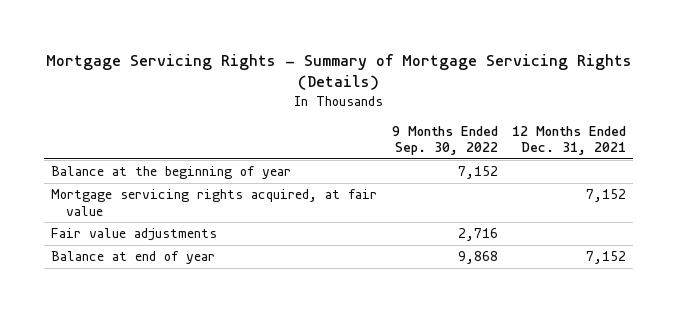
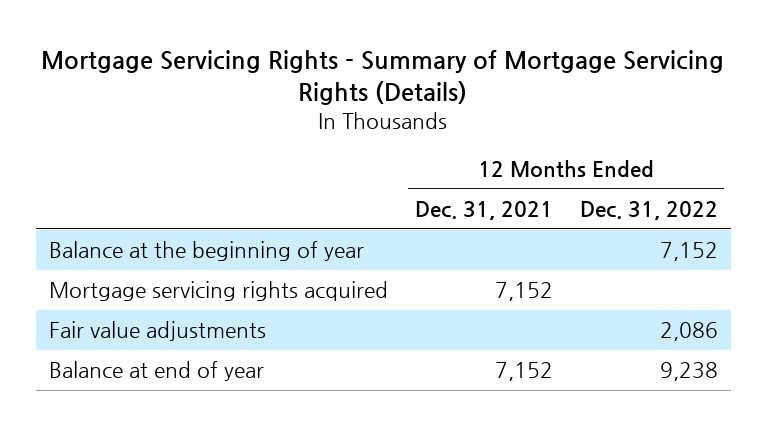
- | 9 Months Ended Sep. 30, 2022 | 12 Months Ended Dec. 31, 2021
+ | 12 Months Ended Dec. 31, 2021 | 12 Months Ended Dec. 31, 2022
- Mortgage servicing rights acquired, at fair value | | 7,152
+ Mortgage servicing rights acquired | 7,152 |

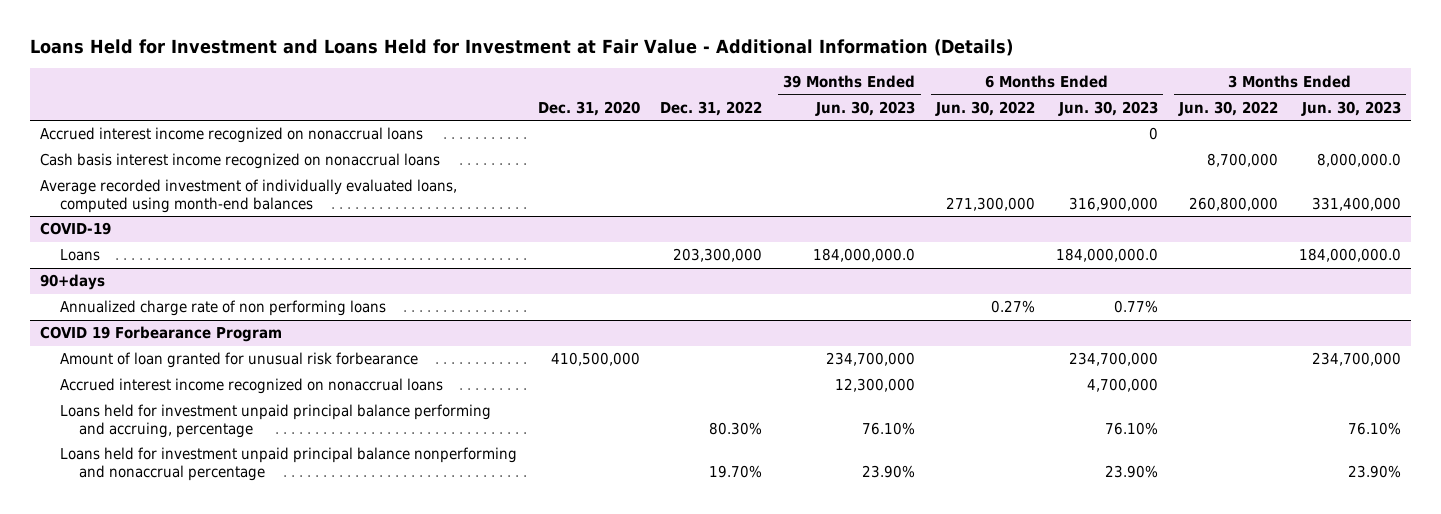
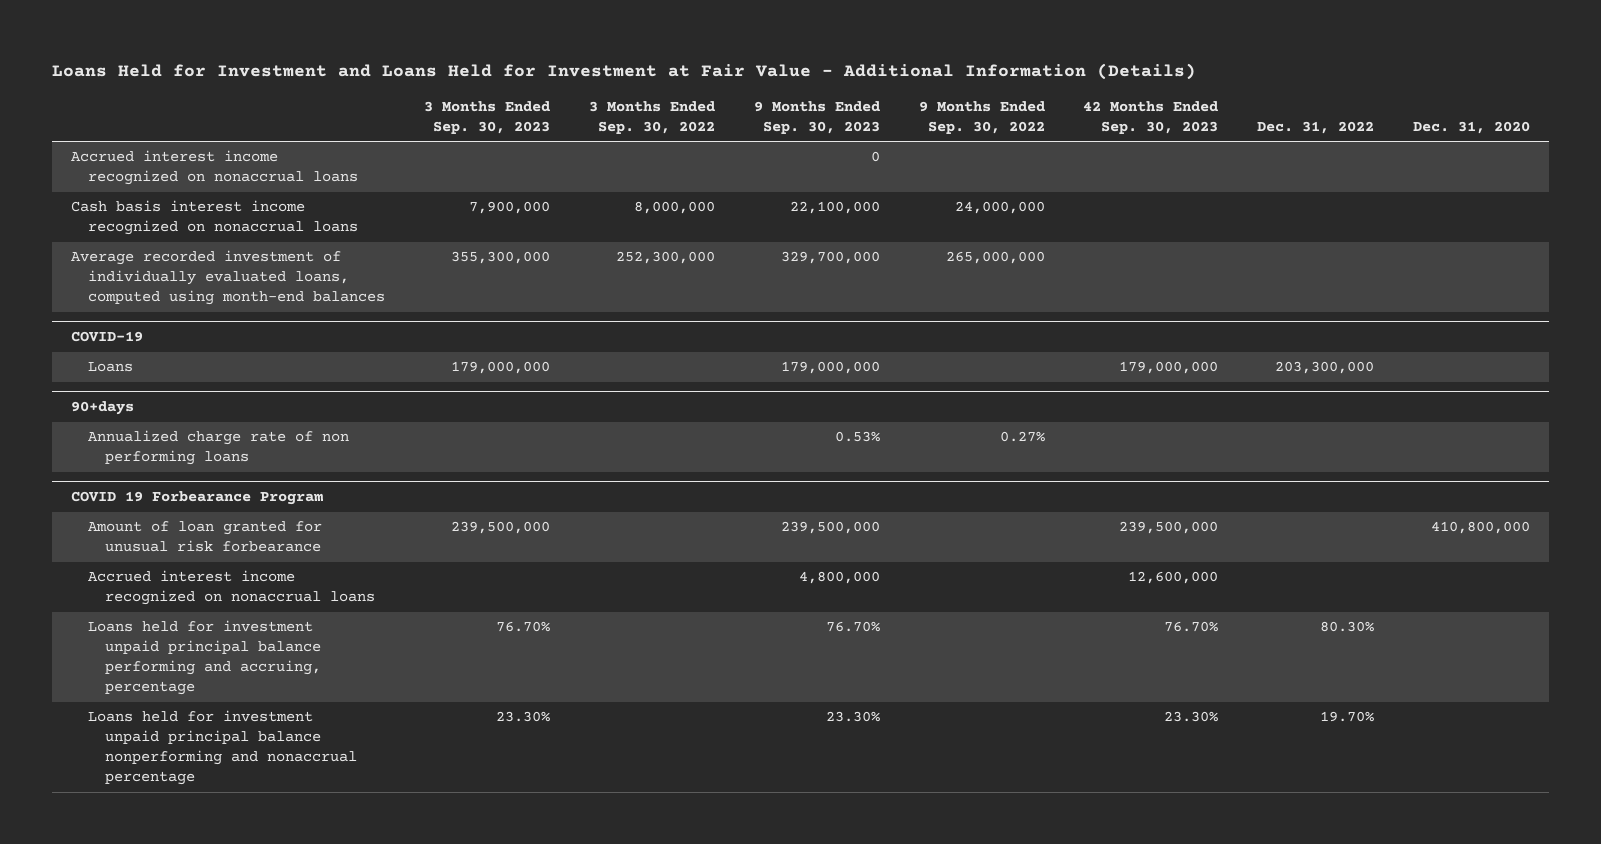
- | Dec. 31, 2020 | Dec. 31, 2022 | 39 Months Ended Jun. 30, 2023 | 6 Months Ended Jun. 30, 2022 | 6 Months Ended Jun. 30, 2023 | 3 Months Ended Jun. 30, 2022 | 3 Months Ended Jun. 30, 2023
+ | 3 Months Ended Sep. 30, 2023 | 3 Months Ended Sep. 30, 2022 | 9 Months Ended Sep. 30, 2023 | 9 Months Ended Sep. 30, 2022 | 42 Months Ended Sep. 30, 2023 | Dec. 31, 2022 | Dec. 31, 2020
@ COVID 19 Forbearance Program
- Amount of loan granted for unusual risk forbearance | 410,500,000 | | 234,700,000 | | 234,700,000 | | 234,700,000
+ Amount of loan granted for unusual risk forbearance | 239,500,000 | | 239,500,000 | | 239,500,000 | | 410,800,000

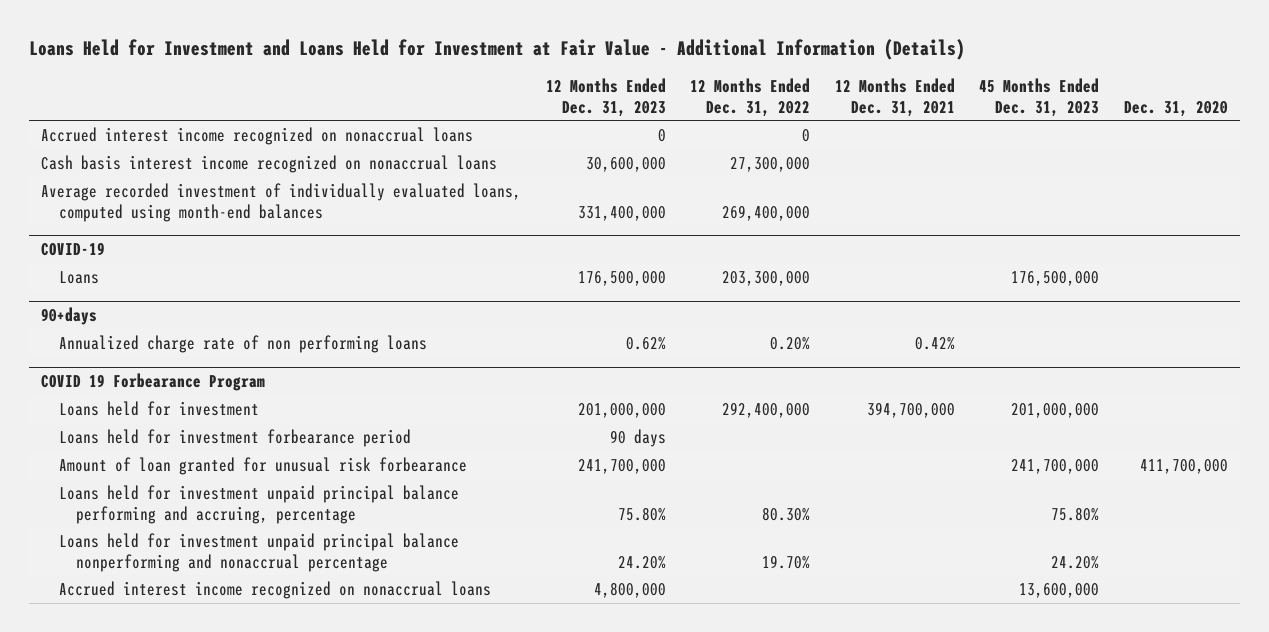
- | 3 Months Ended Sep. 30, 2023 | 3 Months Ended Sep. 30, 2022 | 9 Months Ended Sep. 30, 2023 | 9 Months Ended Sep. 30, 2022 | 42 Months Ended Sep. 30, 2023 | Dec. 31, 2022 | Dec. 31, 2020
+ | 12 Months Ended Dec. 31, 2023 | 12 Months Ended Dec. 31, 2022 | 12 Months Ended Dec. 31, 2021 | 45 Months Ended Dec. 31, 2023 | Dec. 31, 2020
@ COVID 19 Forbearance Program
- Amount of loan granted for unusual risk forbearance | 239,500,000 | | 239,500,000 | | 239,500,000 | | 410,800,000
+ Loans held for investment | 201,000,000 | 292,400,000 | 394,700,000 | 201,000,000 |
+ Loans held for investment forbearance period | 90 days | | | |
+ Amount of loan granted for unusual risk forbearance | 241,700,000 | | | 241,700,000 | 411,700,000
moved down: Accrued interest income recognized on nonaccrual loans | 4,800,000 | | | 13,600,000 |

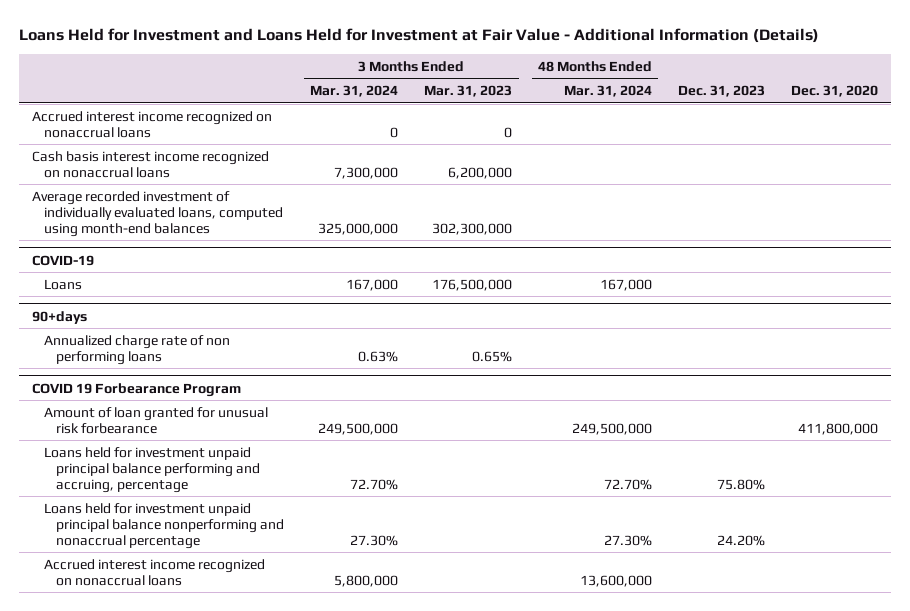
- | 12 Months Ended Dec. 31, 2023 | 12 Months Ended Dec. 31, 2022 | 12 Months Ended Dec. 31, 2021 | 45 Months Ended Dec. 31, 2023 | Dec. 31, 2020
+ | 3 Months Ended Mar. 31, 2024 | 3 Months Ended Mar. 31, 2023 | 48 Months Ended Mar. 31, 2024 | Dec. 31, 2023 | Dec. 31, 2020
@ COVID 19 Forbearance Program
- Loans held for investment | 201,000,000 | 292,400,000 | 394,700,000 | 201,000,000 |
- Loans held for investment forbearance period | 90 days | | | |
- Amount of loan granted for unusual risk forbearance | 241,700,000 | | | 241,700,000 | 411,700,000
+ Amount of loan granted for unusual risk forbearance | 249,500,000 | | 249,500,000 | | 411,800,000

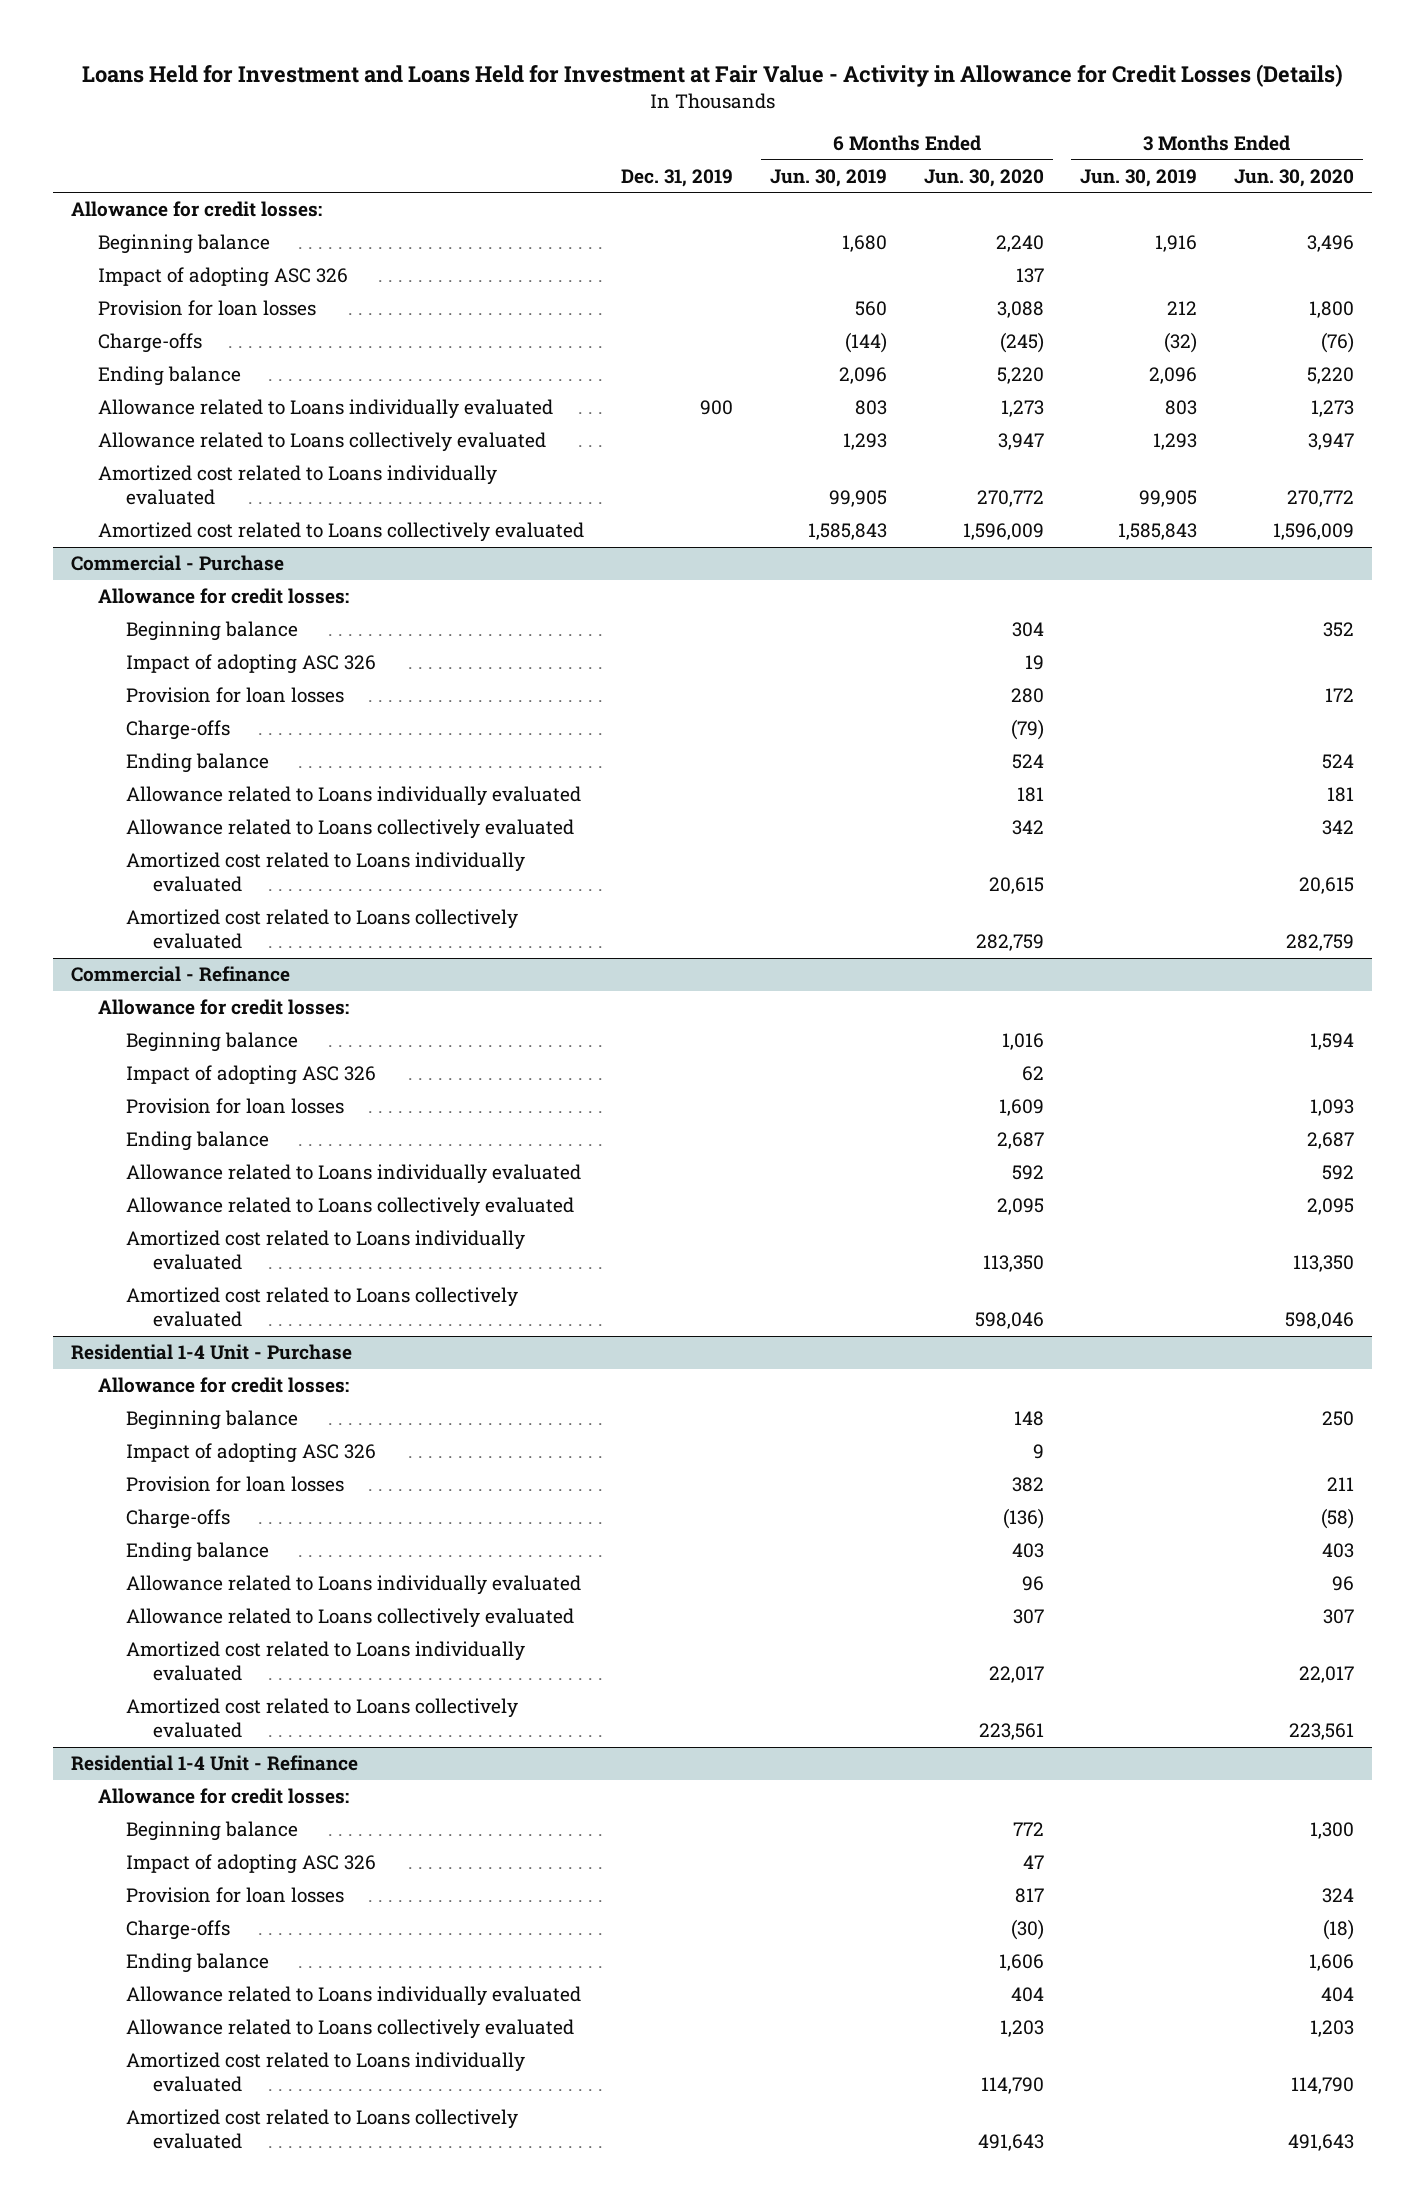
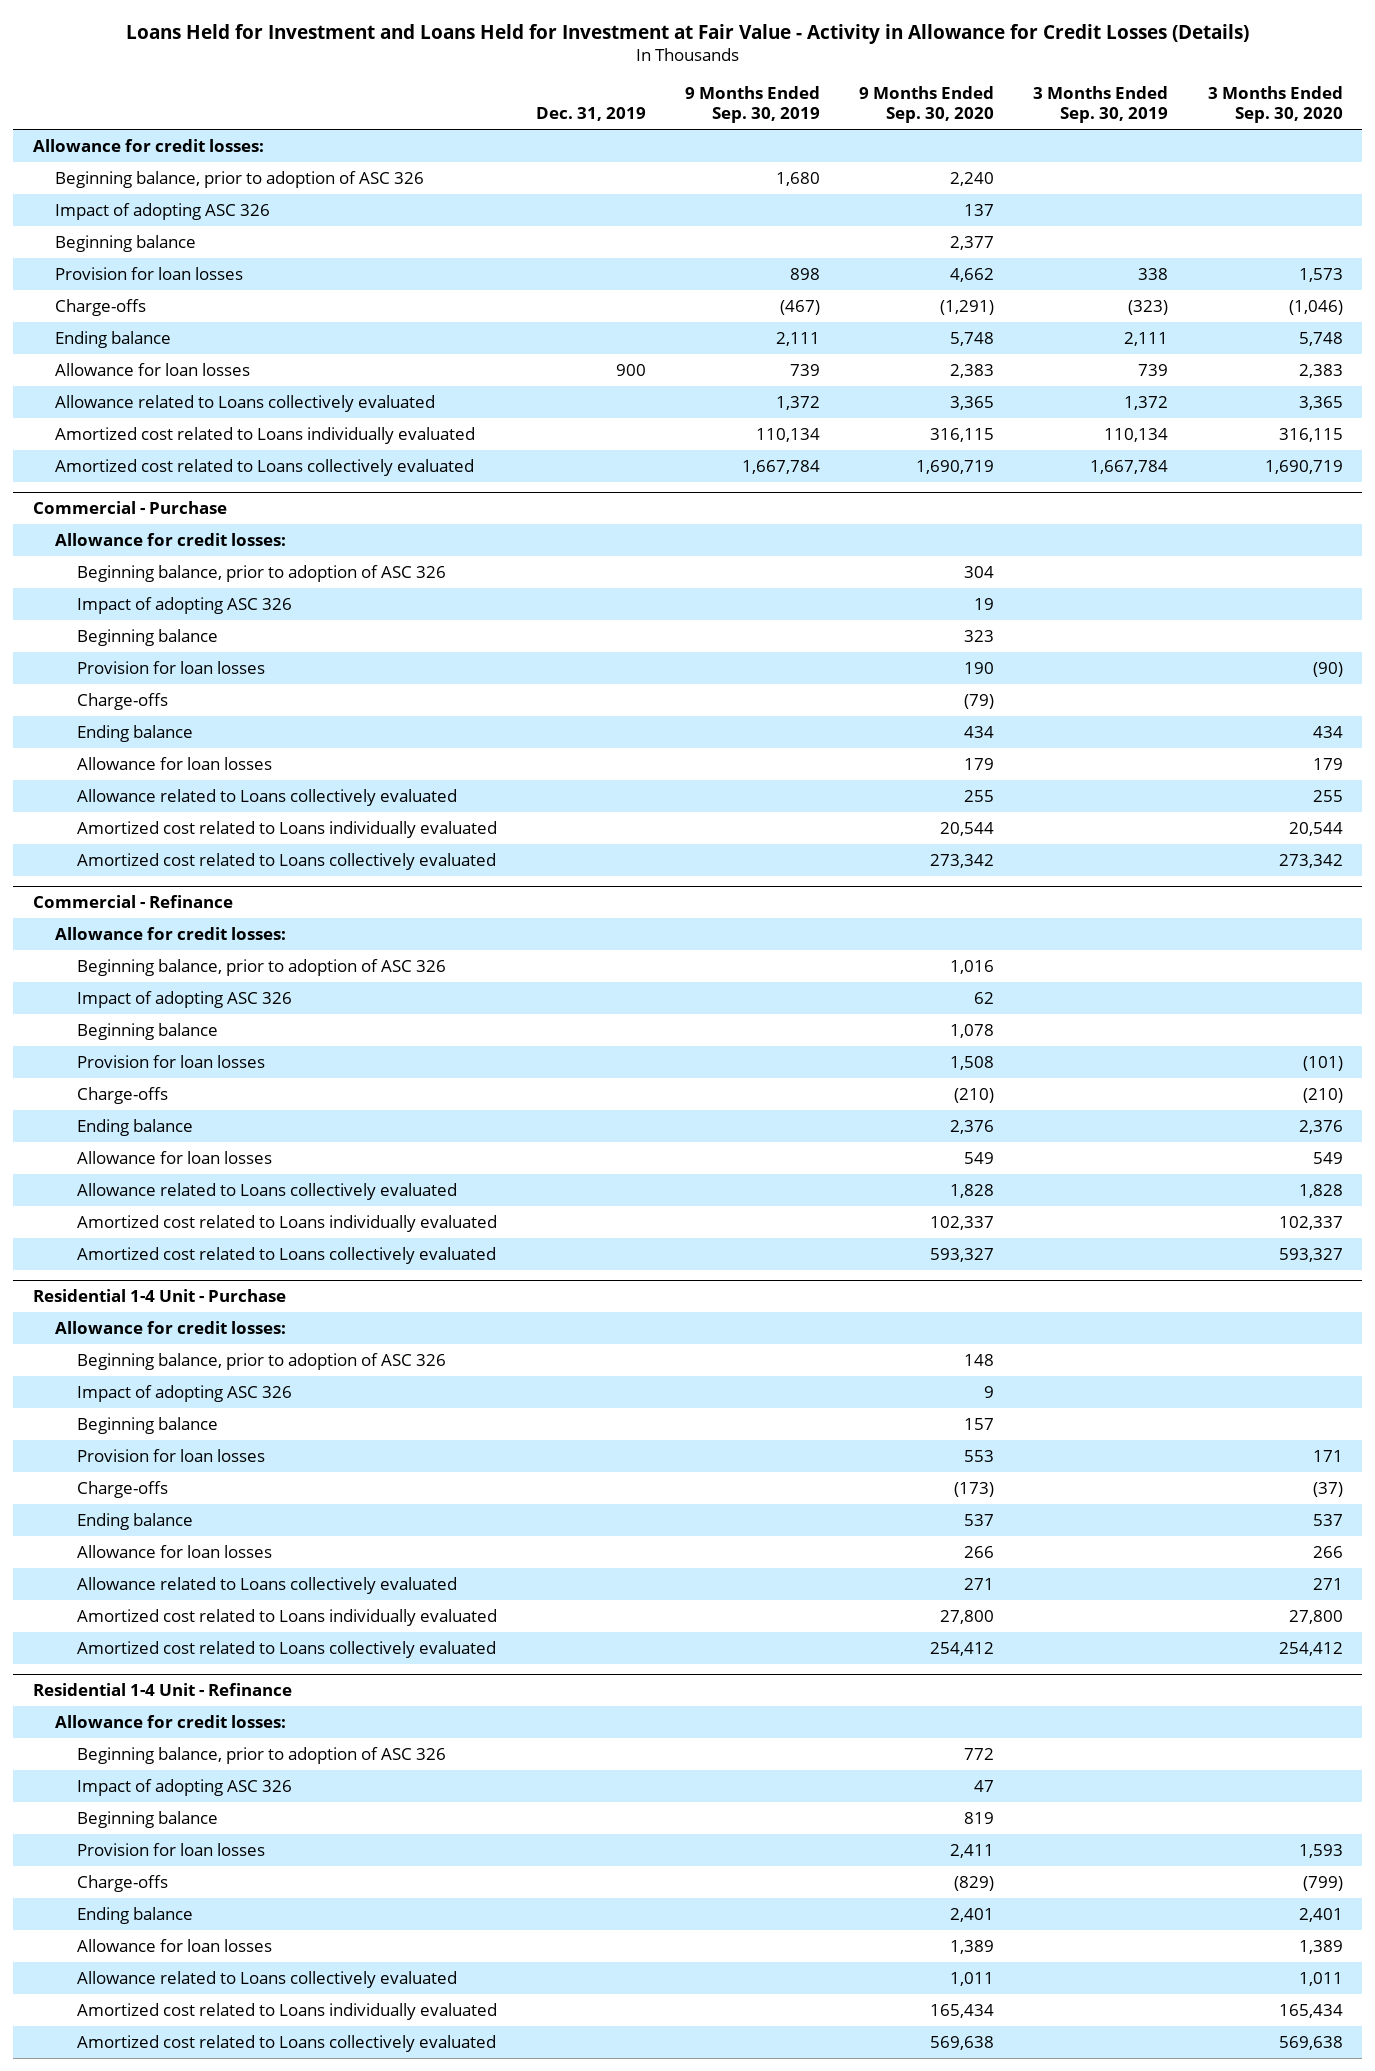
- | Dec. 31, 2019 | 6 Months Ended Jun. 30, 2019 | 6 Months Ended Jun. 30, 2020 | 3 Months Ended Jun. 30, 2019 | 3 Months Ended Jun. 30, 2020
+ | Dec. 31, 2019 | 9 Months Ended Sep. 30, 2019 | 9 Months Ended Sep. 30, 2020 | 3 Months Ended Sep. 30, 2019 | 3 Months Ended Sep. 30, 2020
+ Beginning balance, prior to adoption of ASC 326 | | 1,680 | 2,240 | |
moved down: Beginning balance | | | 2,377 | |
- Allowance related to Loans individually evaluated | 900 | 803 | 1,273 | 803 | 1,273
+ Allowance for loan losses | 900 | 739 | 2,383 | 739 | 2,383
@ Commercial - Purchase
+ Beginning balance, prior to adoption of ASC 326 | | | 304 | |
moved down: Beginning balance | | | 323 | |
- Allowance related to Loans individually evaluated | | | 181 | | 181
+ Allowance for loan losses | | | 179 | | 179
@ Commercial - Refinance
+ Beginning balance, prior to adoption of ASC 326 | | | 1,016 | |
moved down: Beginning balance | | | 1,078 | |
+ Charge-offs | | | (210) | | (210)
- Allowance related to Loans individually evaluated | | | 592 | | 592
+ Allowance for loan losses | | | 549 | | 549
@ Residential 1-4 Unit - Purchase
+ Beginning balance, prior to adoption of ASC 326 | | | 148 | |
moved down: Beginning balance | | | 157 | |
- Allowance related to Loans individually evaluated | | | 96 | | 96
+ Allowance for loan losses | | | 266 | | 266
@ Residential 1-4 Unit - Refinance
+ Beginning balance, prior to adoption of ASC 326 | | | 772 | |
moved down: Beginning balance | | | 819 | |
- Allowance related to Loans individually evaluated | | | 404 | | 404
+ Allowance for loan losses | | | 1,389 | | 1,389

